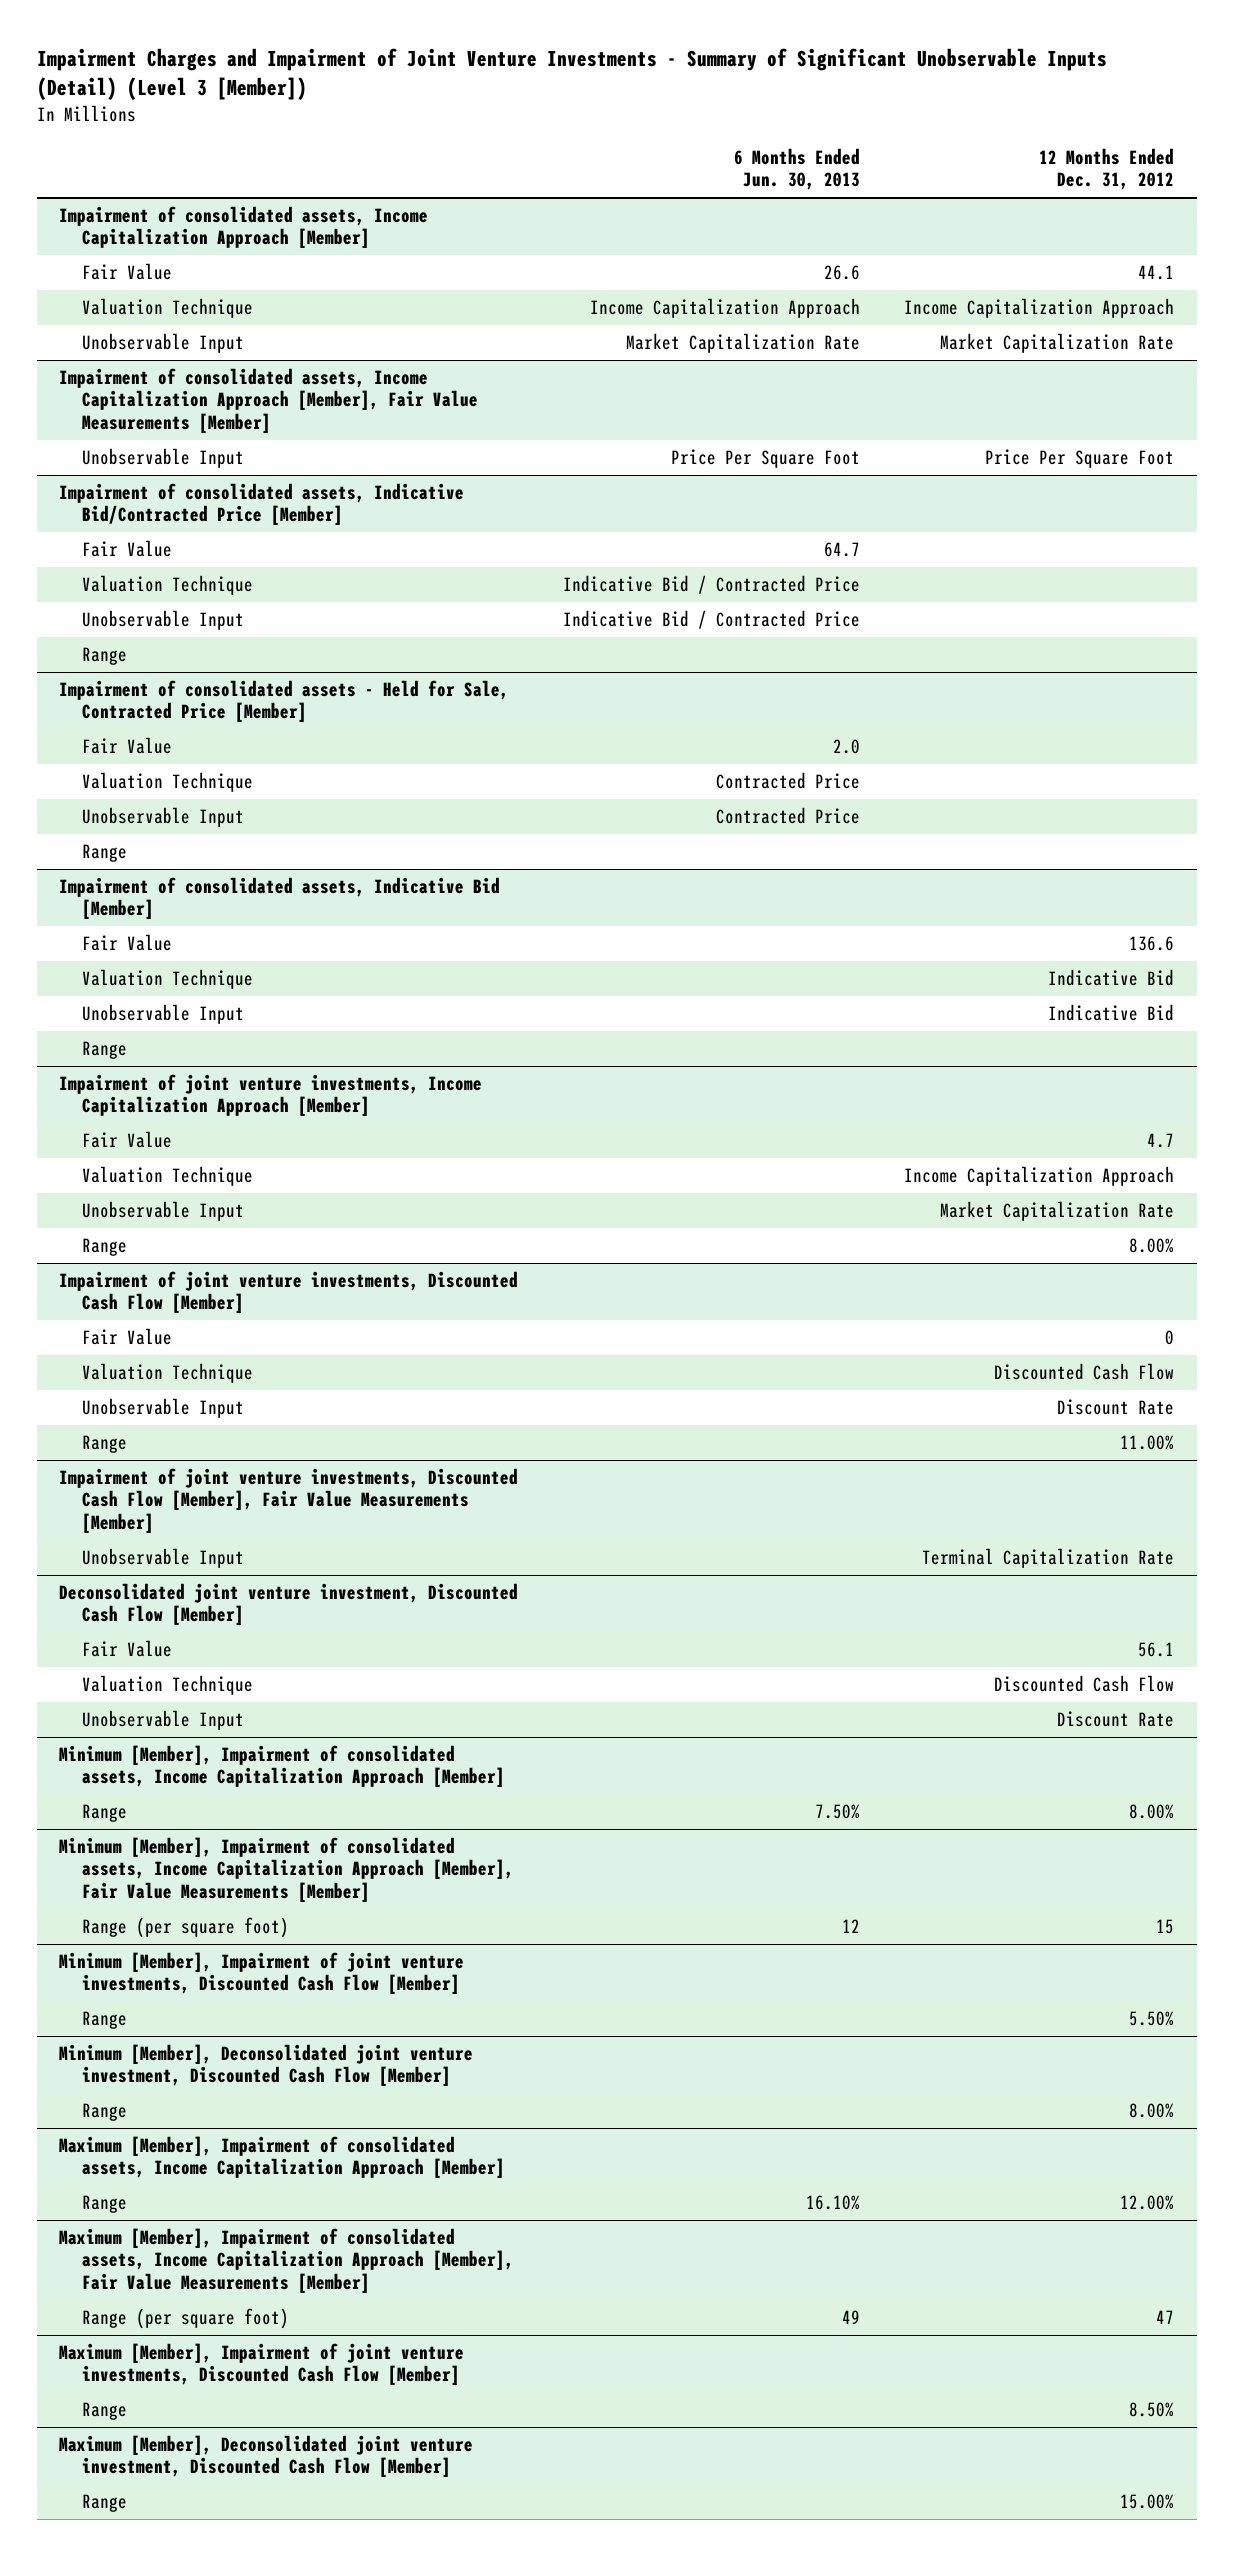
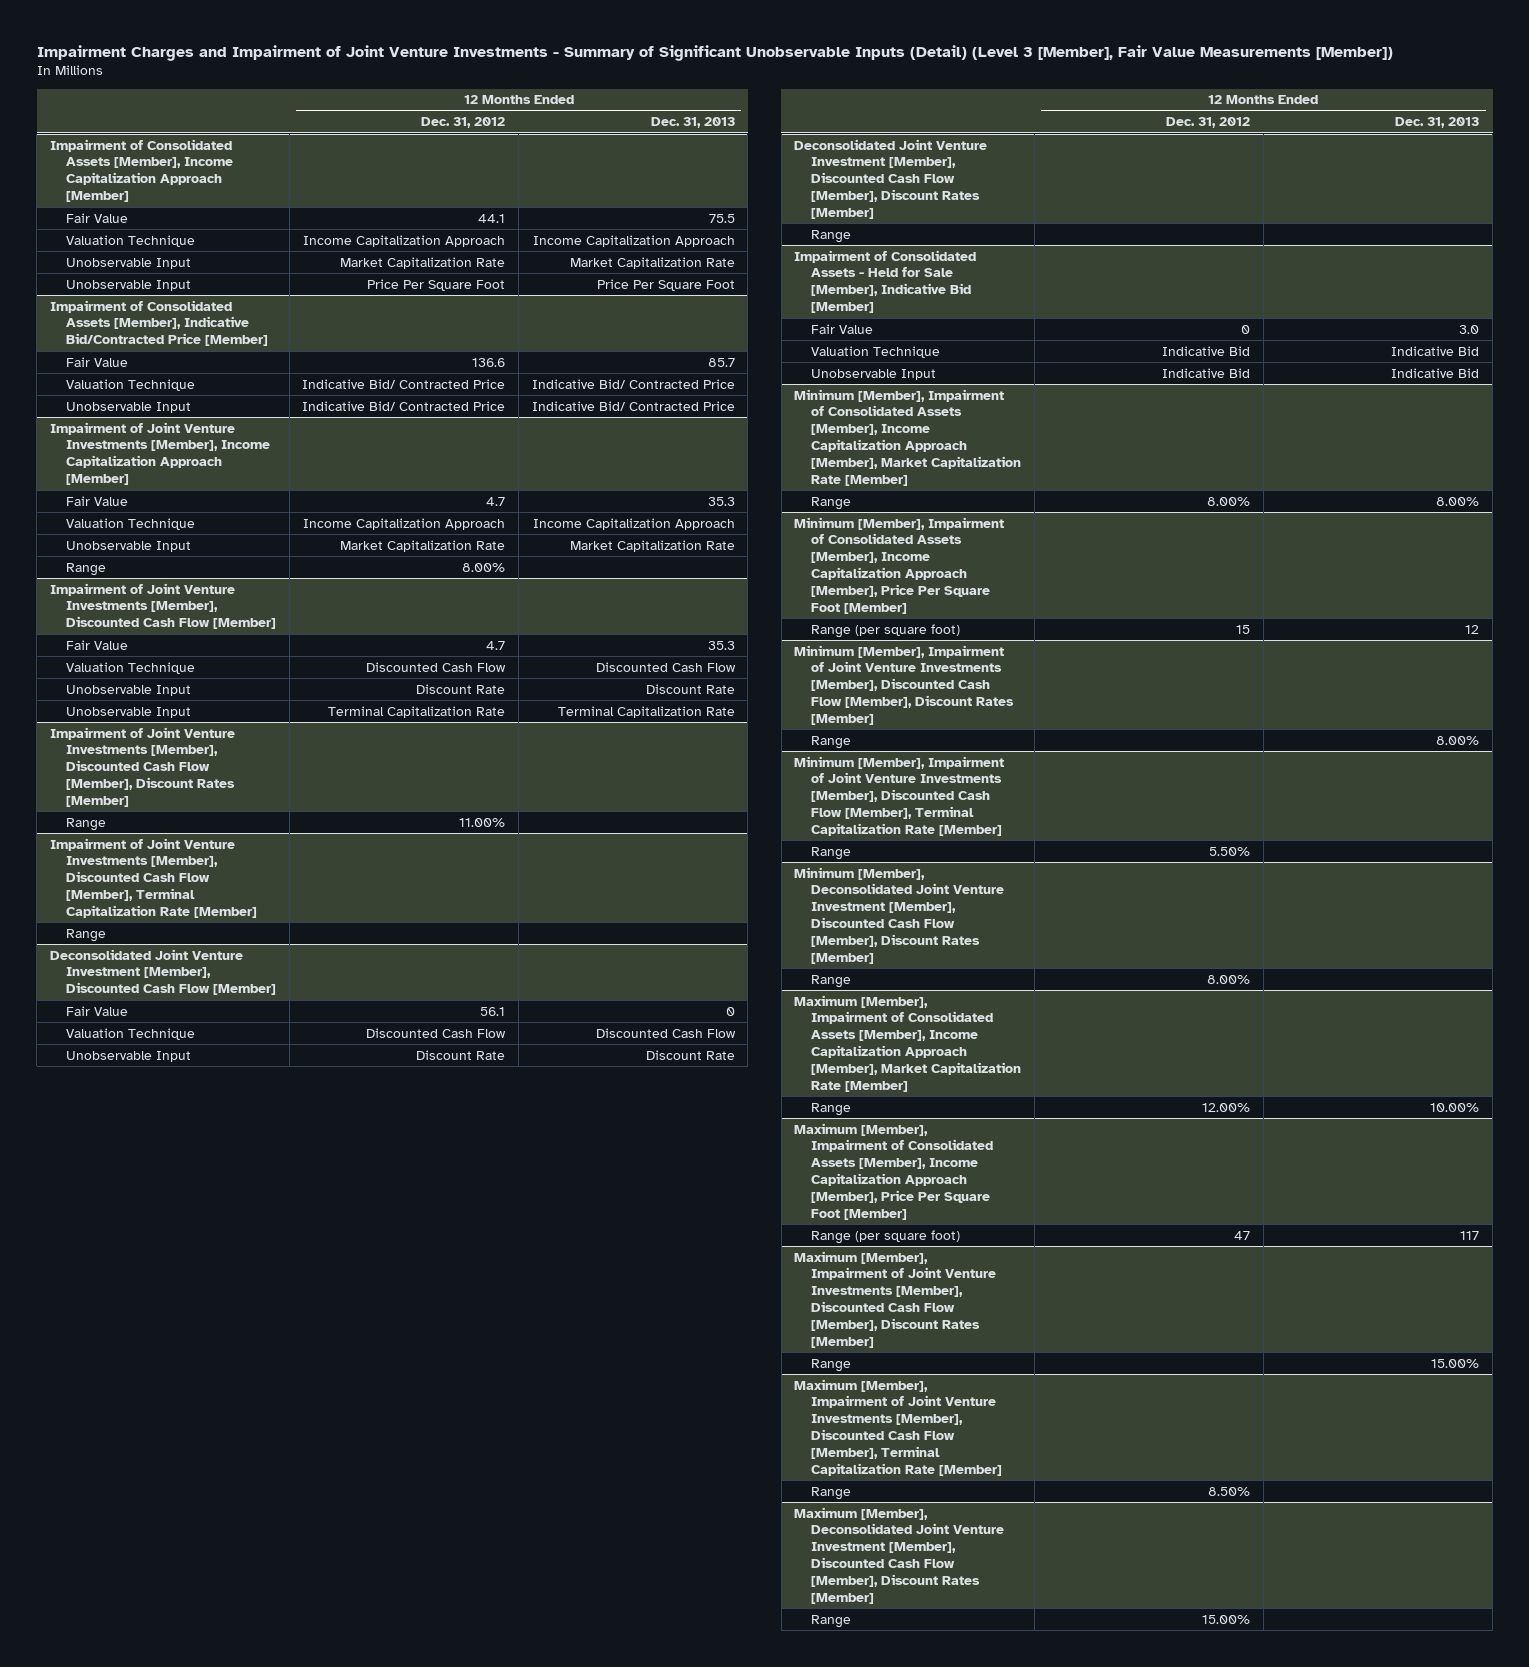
- Impairment Charges and Impairment of Joint Venture Investments - Summary of Significant Unobservable Inputs (Detail) (Level 3 [Member])
+ Impairment Charges and Impairment of Joint Venture Investments - Summary of Significant Unobservable Inputs (Detail) (Level 3 [Member], Fair Value Measurements [Member])
- | 6 Months Ended Jun. 30, 2013 | 12 Months Ended Dec. 31, 2012
+ | 12 Months Ended Dec. 31, 2012 | 12 Months Ended Dec. 31, 2013
- Impairment of consolidated assets, Income Capitalization Approach [Member]
+ Impairment of Consolidated Assets [Member], Income Capitalization Approach [Member]
- Impairment of consolidated assets, Income Capitalization Approach [Member], Fair Value Measurements [Member]
- Impairment of consolidated assets, Indicative Bid/Contracted Price [Member]
- Fair Value | 64.7 |
- Valuation Technique | Indicative Bid / Contracted Price |
- Unobservable Input | Indicative Bid / Contracted Price |
- Range
- Impairment of consolidated assets - Held for Sale, Contracted Price [Member]
- Fair Value | 2.0 |
- Valuation Technique | Contracted Price |
- Unobservable Input | Contracted Price |
- Range
- Impairment of consolidated assets, Indicative Bid [Member]
+ Impairment of Consolidated Assets [Member], Indicative Bid/Contracted Price [Member]
- Valuation Technique | | Indicative Bid
- Unobservable Input | | Indicative Bid
- Range
- Impairment of joint venture investments, Income Capitalization Approach [Member]
+ Valuation Technique | Indicative Bid/ Contracted Price | Indicative Bid/ Contracted Price
+ Unobservable Input | Indicative Bid/ Contracted Price | Indicative Bid/ Contracted Price
+ Impairment of Joint Venture Investments [Member], Income Capitalization Approach [Member]
- Impairment of joint venture investments, Discounted Cash Flow [Member]
- Fair Value | | 0
+ Impairment of Joint Venture Investments [Member], Discounted Cash Flow [Member]
+ Fair Value | 4.7 | 35.3
- Range | | 11.00%
- Impairment of joint venture investments, Discounted Cash Flow [Member], Fair Value Measurements [Member]
- Deconsolidated joint venture investment, Discounted Cash Flow [Member]
+ Impairment of Joint Venture Investments [Member], Discounted Cash Flow [Member], Discount Rates [Member]
+ Range | 11.00% |
+ Impairment of Joint Venture Investments [Member], Discounted Cash Flow [Member], Terminal Capitalization Rate [Member]
+ Range
+ Deconsolidated Joint Venture Investment [Member], Discounted Cash Flow [Member]
- Minimum [Member], Impairment of consolidated assets, Income Capitalization Approach [Member]
+ Deconsolidated Joint Venture Investment [Member], Discounted Cash Flow [Member], Discount Rates [Member]
+ Range
+ Impairment of Consolidated Assets - Held for Sale [Member], Indicative Bid [Member]
+ Fair Value | 0 | 3.0
+ Valuation Technique | Indicative Bid | Indicative Bid
+ Unobservable Input | Indicative Bid | Indicative Bid
+ Minimum [Member], Impairment of Consolidated Assets [Member], Income Capitalization Approach [Member], Market Capitalization Rate [Member]
- Minimum [Member], Impairment of consolidated assets, Income Capitalization Approach [Member], Fair Value Measurements [Member]
+ Minimum [Member], Impairment of Consolidated Assets [Member], Income Capitalization Approach [Member], Price Per Square Foot [Member]
- Minimum [Member], Impairment of joint venture investments, Discounted Cash Flow [Member]
+ Minimum [Member], Impairment of Joint Venture Investments [Member], Discounted Cash Flow [Member], Discount Rates [Member]
+ Range | | 8.00%
+ Minimum [Member], Impairment of Joint Venture Investments [Member], Discounted Cash Flow [Member], Terminal Capitalization Rate [Member]
- Minimum [Member], Deconsolidated joint venture investment, Discounted Cash Flow [Member]
+ Minimum [Member], Deconsolidated Joint Venture Investment [Member], Discounted Cash Flow [Member], Discount Rates [Member]
- Maximum [Member], Impairment of consolidated assets, Income Capitalization Approach [Member]
+ Maximum [Member], Impairment of Consolidated Assets [Member], Income Capitalization Approach [Member], Market Capitalization Rate [Member]
- Maximum [Member], Impairment of consolidated assets, Income Capitalization Approach [Member], Fair Value Measurements [Member]
+ Maximum [Member], Impairment of Consolidated Assets [Member], Income Capitalization Approach [Member], Price Per Square Foot [Member]
- Maximum [Member], Impairment of joint venture investments, Discounted Cash Flow [Member]
+ Maximum [Member], Impairment of Joint Venture Investments [Member], Discounted Cash Flow [Member], Discount Rates [Member]
+ Range | | 15.00%
+ Maximum [Member], Impairment of Joint Venture Investments [Member], Discounted Cash Flow [Member], Terminal Capitalization Rate [Member]
- Maximum [Member], Deconsolidated joint venture investment, Discounted Cash Flow [Member]
+ Maximum [Member], Deconsolidated Joint Venture Investment [Member], Discounted Cash Flow [Member], Discount Rates [Member]

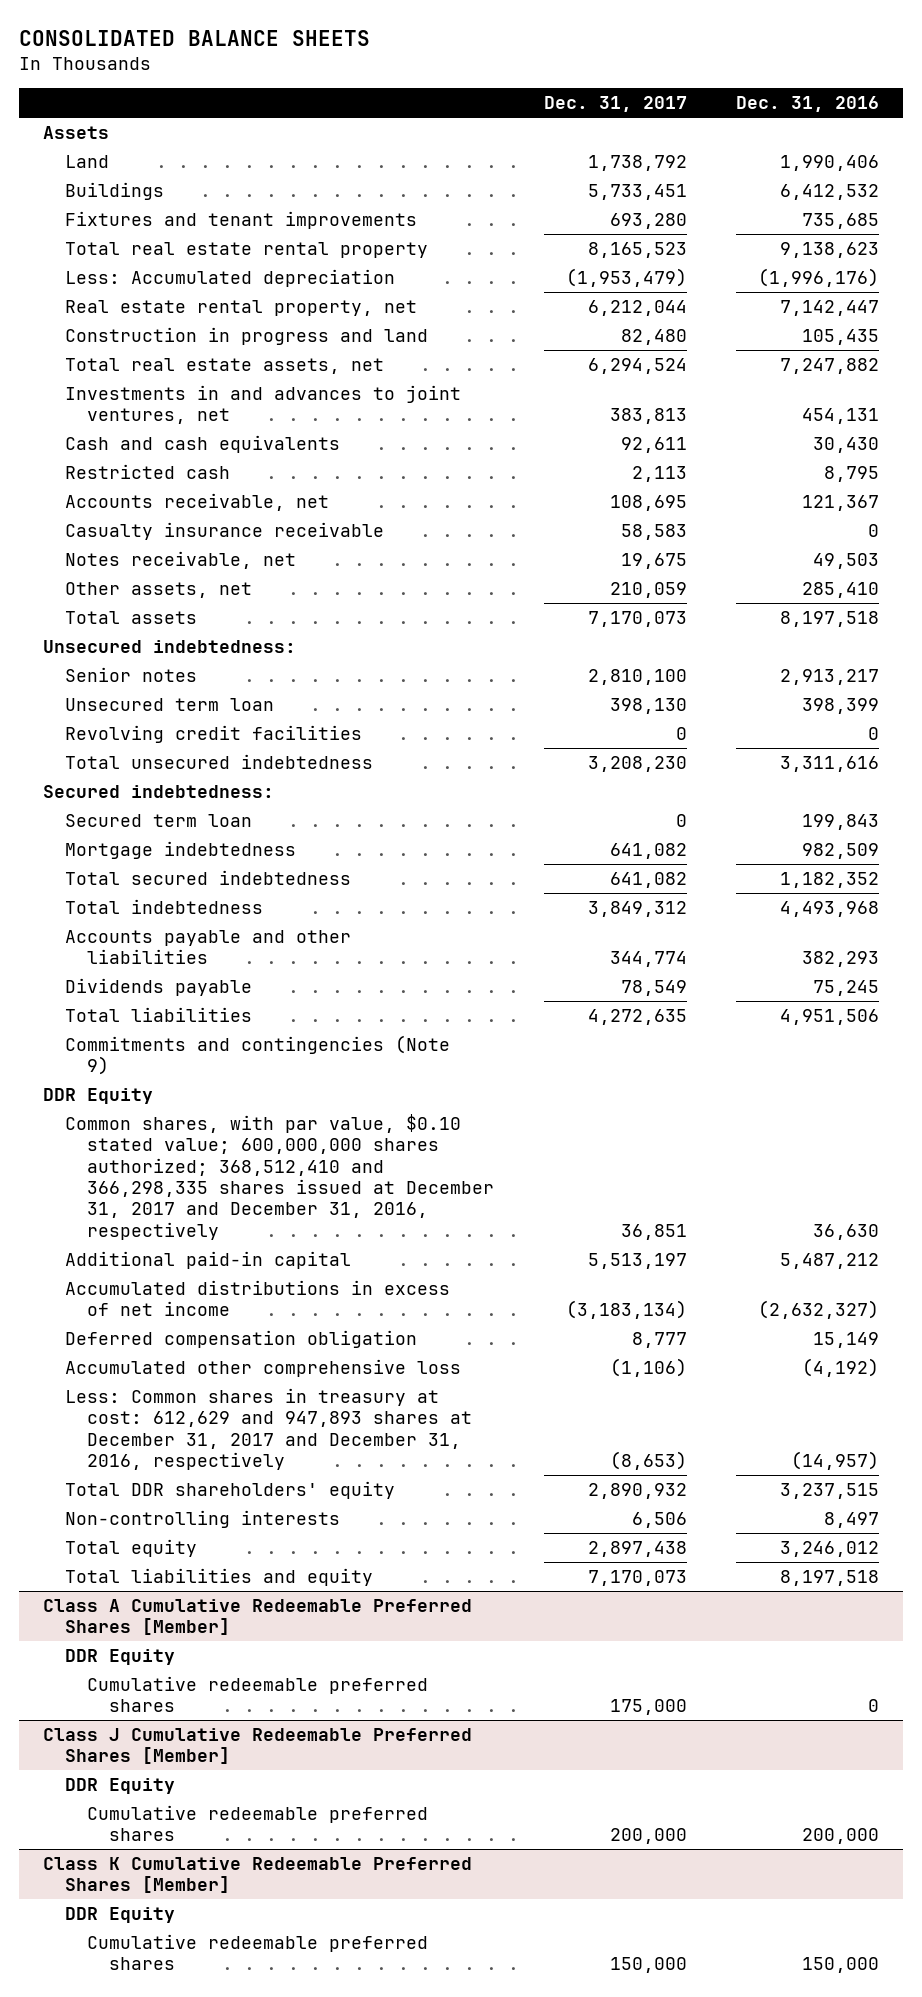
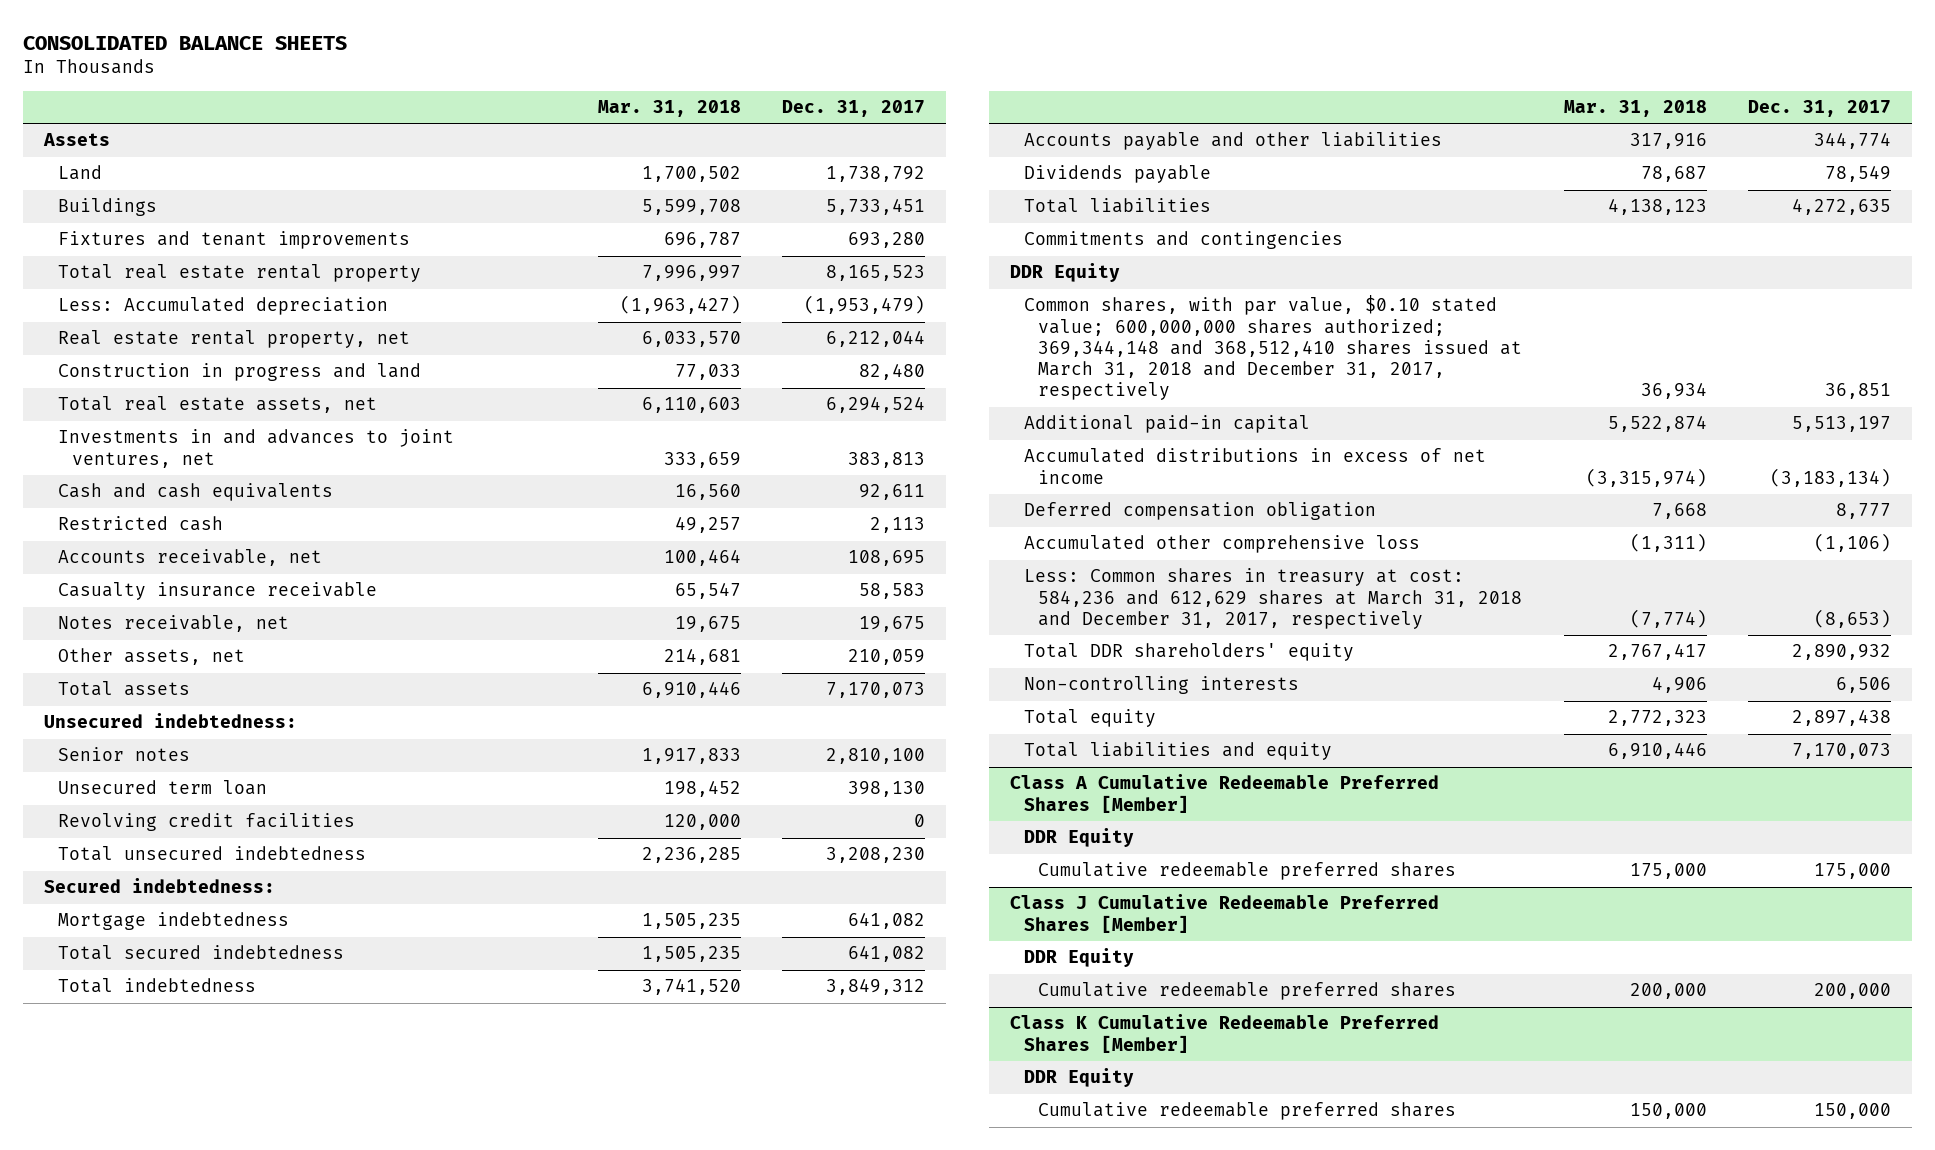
- | Dec. 31, 2017 | Dec. 31, 2016
+ | Mar. 31, 2018 | Dec. 31, 2017
- Secured term loan | 0 | 199,843
- Commitments and contingencies (Note 9)
+ Commitments and contingencies
- Common shares, with par value, $0.10 stated value; 600,000,000 shares authorized; 368,512,410 and 366,298,335 shares issued at December 31, 2017 and December 31, 2016, respectively | 36,851 | 36,630
+ Common shares, with par value, $0.10 stated value; 600,000,000 shares authorized; 369,344,148 and 368,512,410 shares issued at March 31, 2018 and December 31, 2017, respectively | 36,934 | 36,851
- Less: Common shares in treasury at cost: 612,629 and 947,893 shares at December 31, 2017 and December 31, 2016, respectively | (8,653) | (14,957)
+ Less: Common shares in treasury at cost: 584,236 and 612,629 shares at March 31, 2018 and December 31, 2017, respectively | (7,774) | (8,653)

